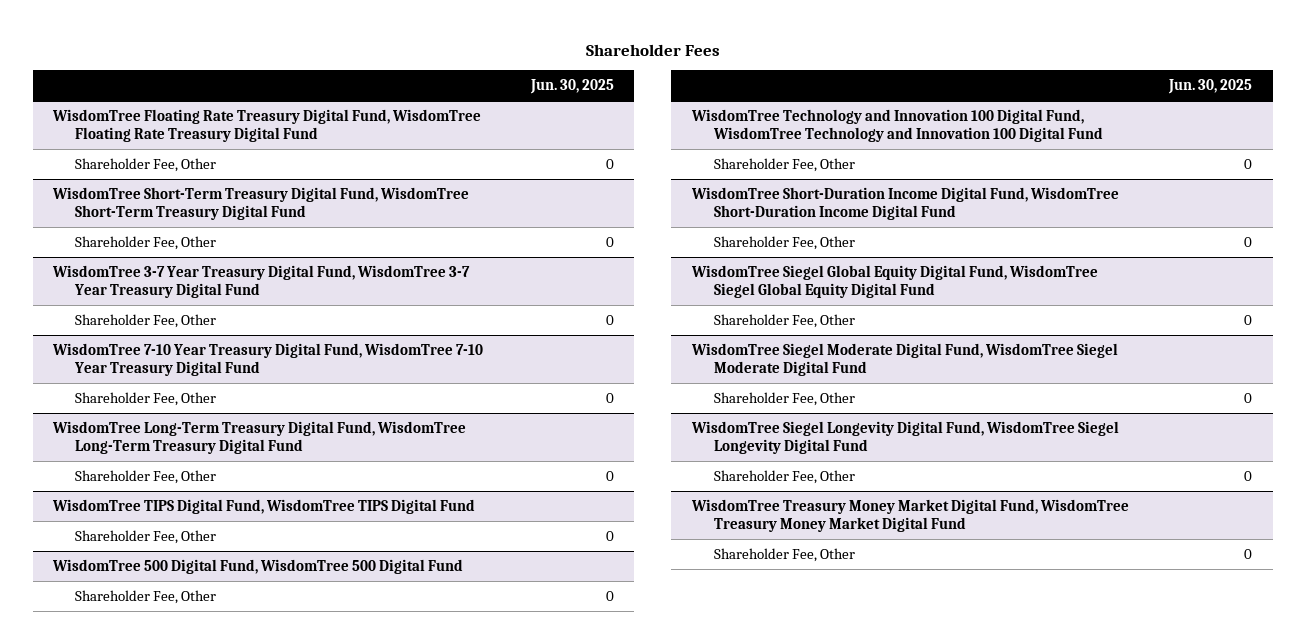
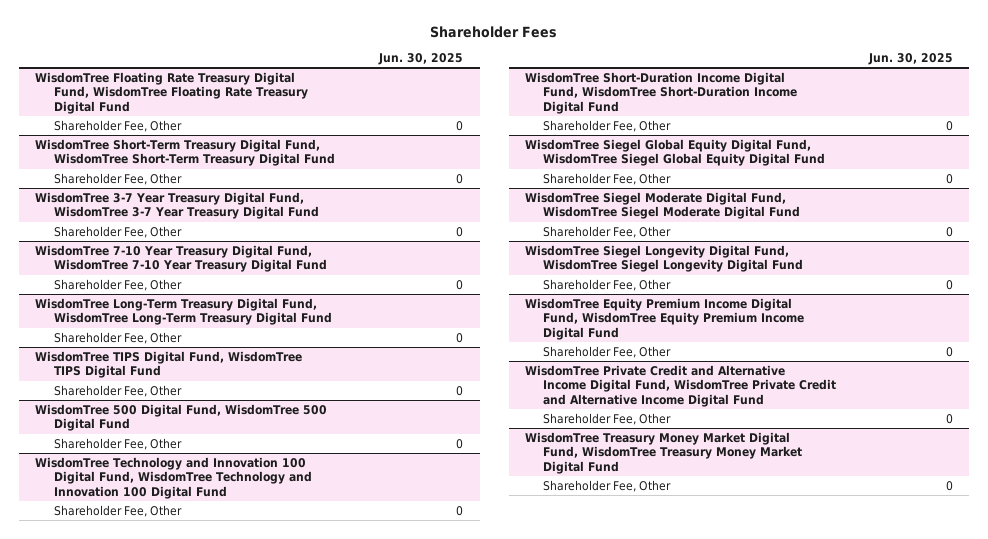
+ WisdomTree Equity Premium Income Digital Fund, WisdomTree Equity Premium Income Digital Fund
+ Shareholder Fee, Other | 0
+ WisdomTree Private Credit and Alternative Income Digital Fund, WisdomTree Private Credit and Alternative Income Digital Fund
+ Shareholder Fee, Other | 0

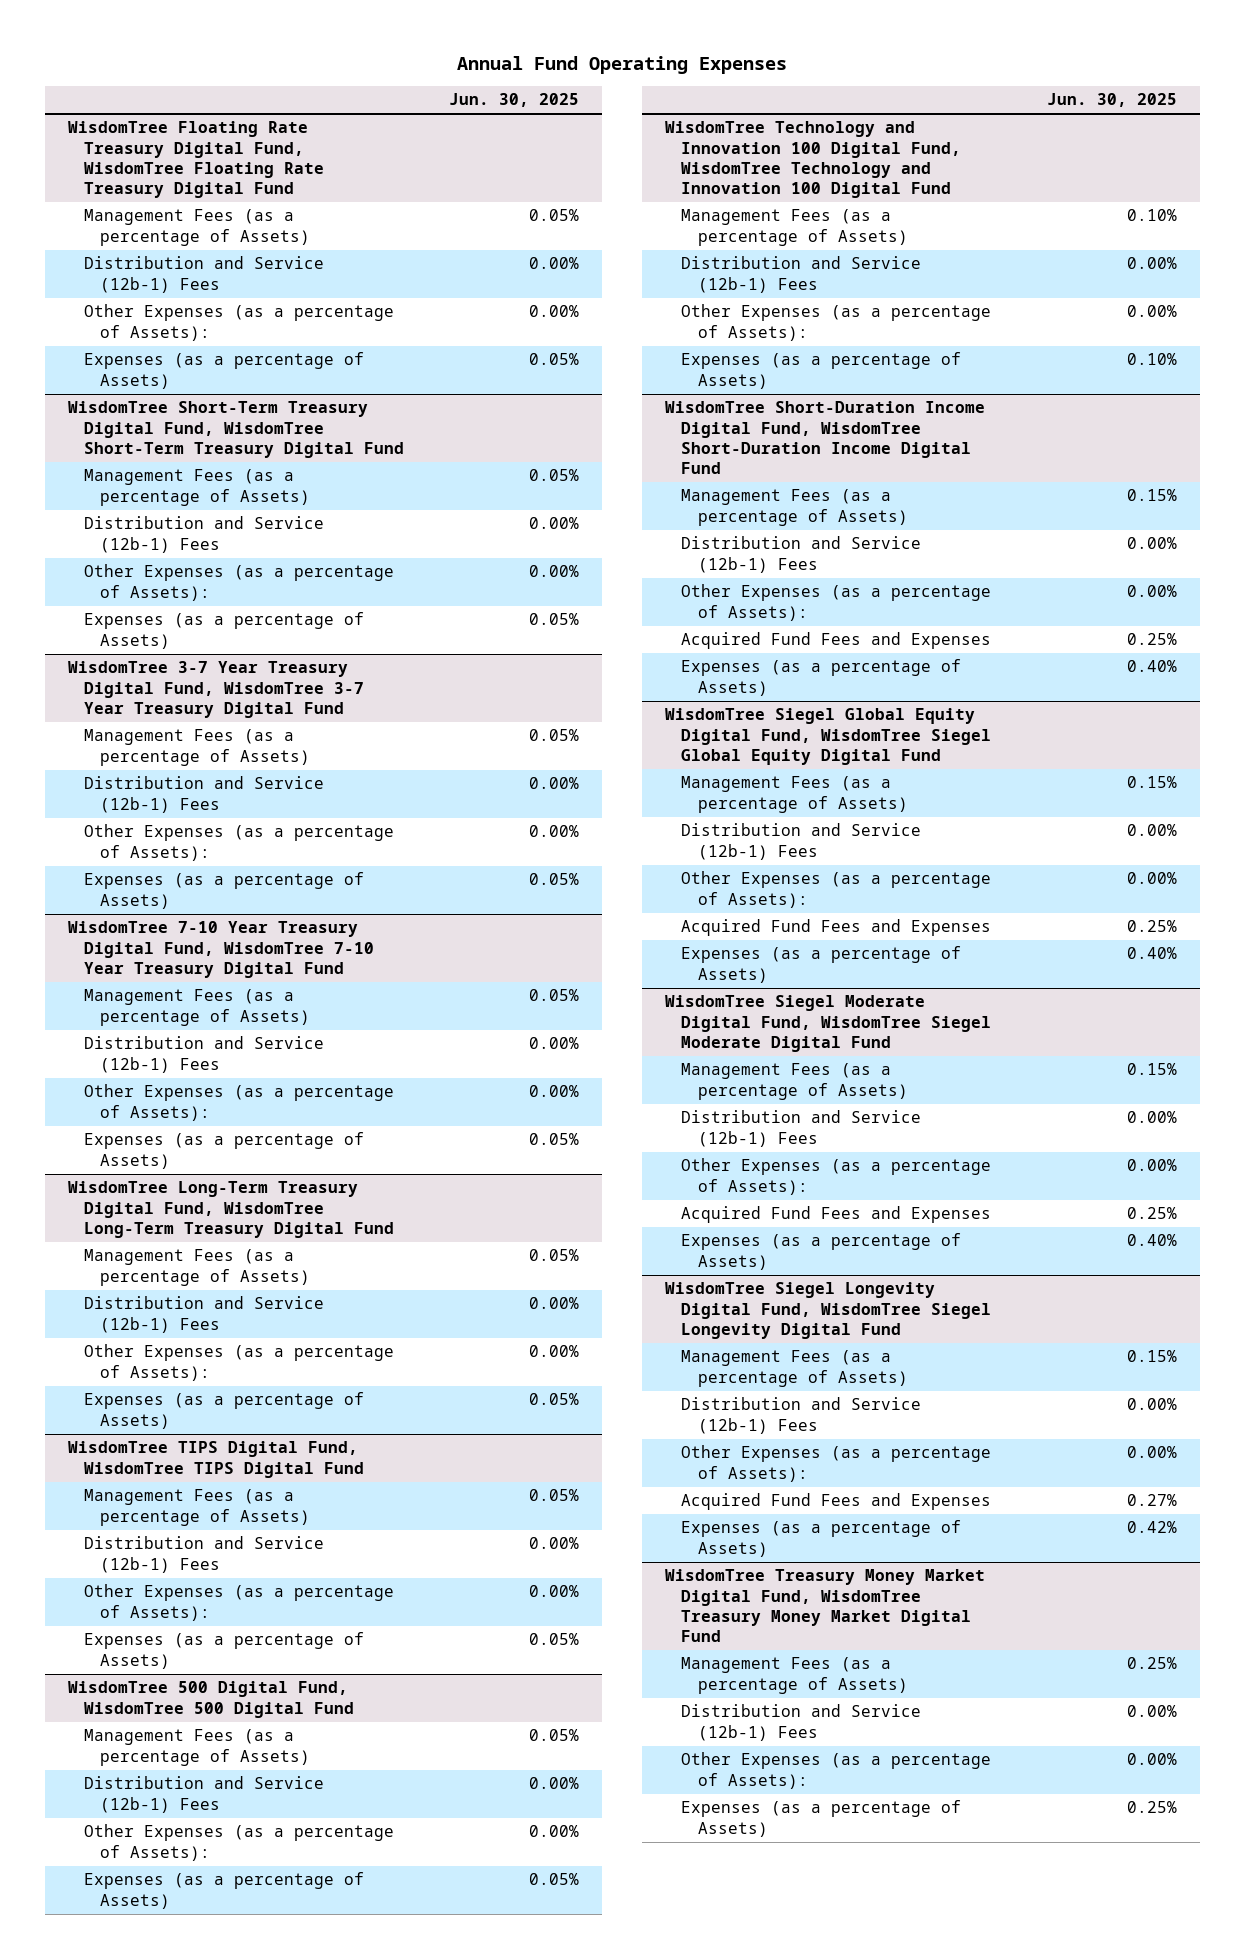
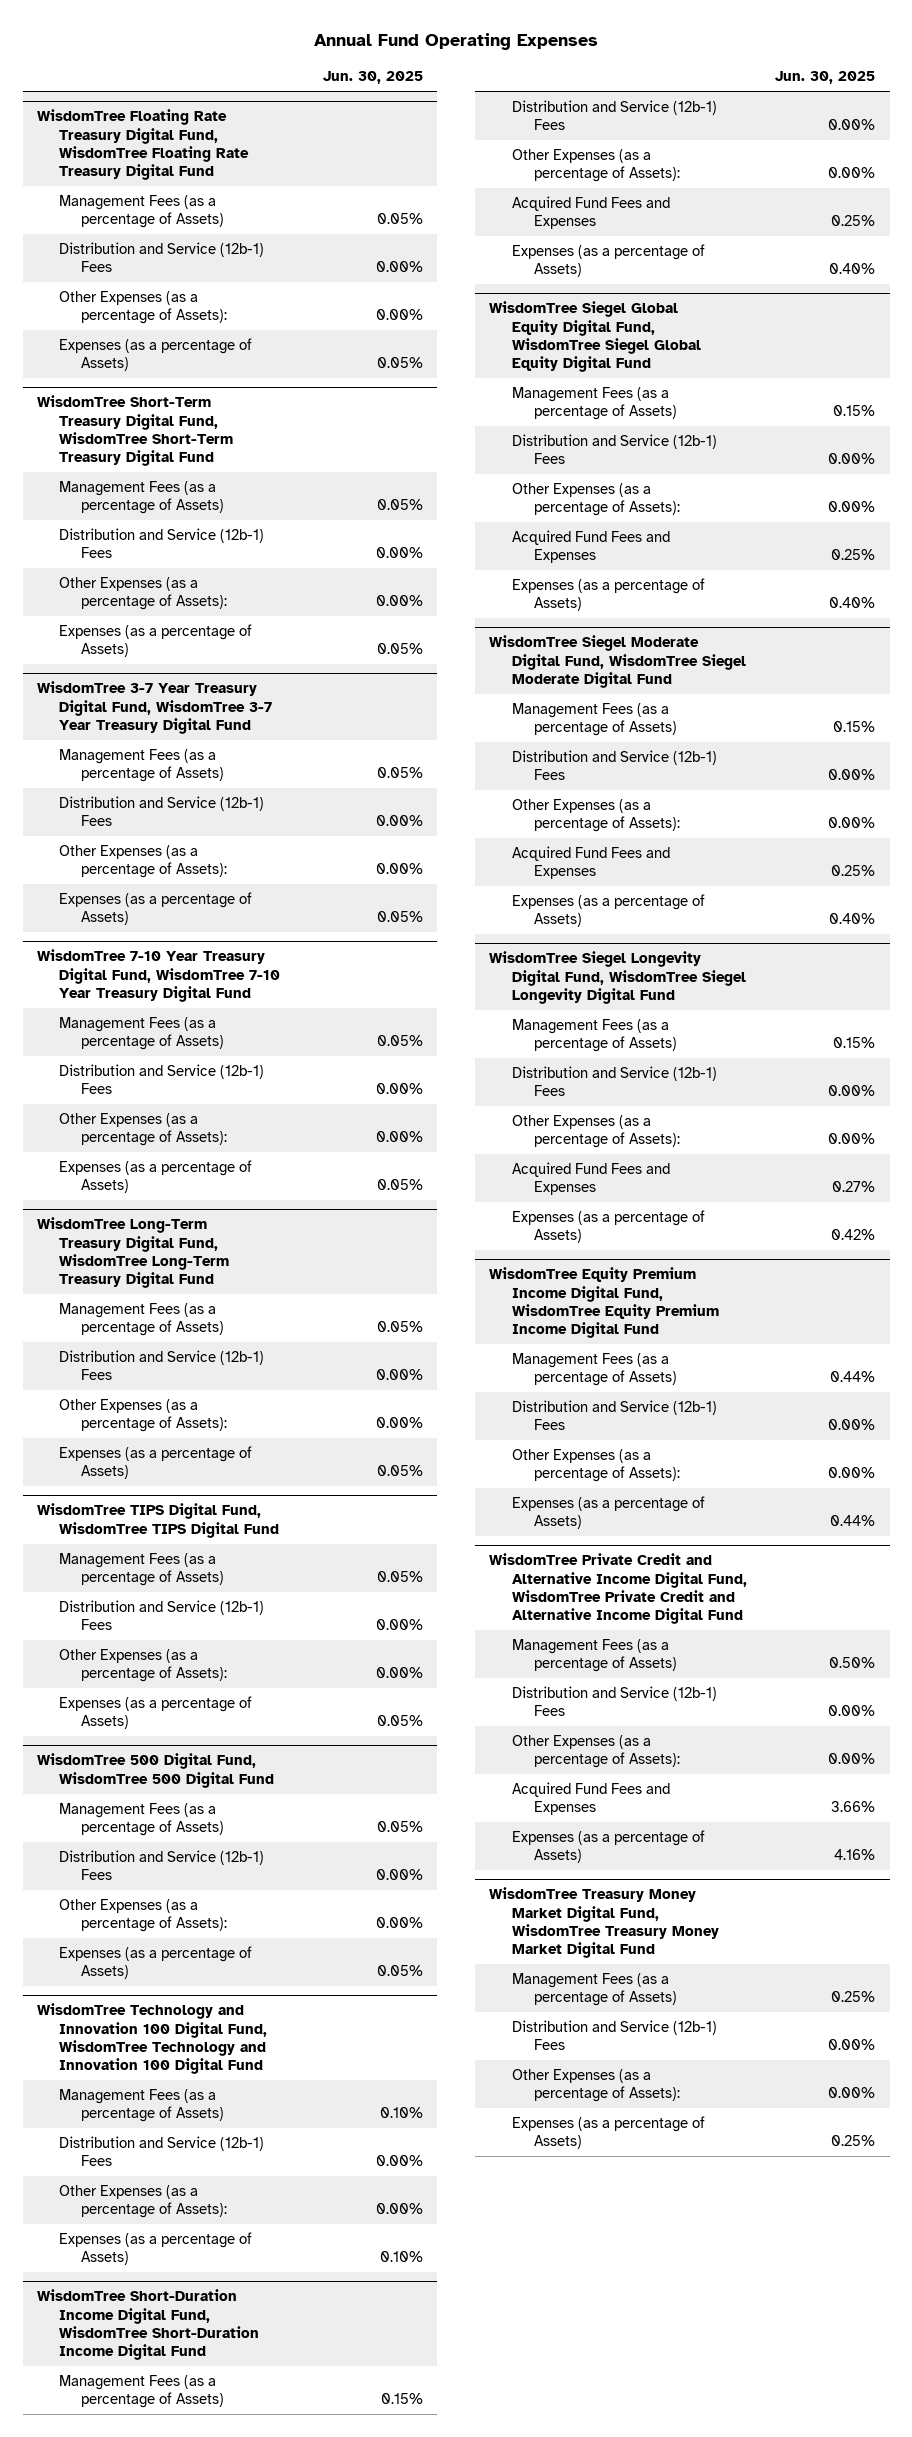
+ WisdomTree Equity Premium Income Digital Fund, WisdomTree Equity Premium Income Digital Fund
+ Management Fees (as a percentage of Assets) | 0.44%
+ Distribution and Service (12b-1) Fees | 0.00%
+ Other Expenses (as a percentage of Assets): | 0.00%
+ Expenses (as a percentage of Assets) | 0.44%
+ WisdomTree Private Credit and Alternative Income Digital Fund, WisdomTree Private Credit and Alternative Income Digital Fund
+ Management Fees (as a percentage of Assets) | 0.50%
+ Distribution and Service (12b-1) Fees | 0.00%
+ Other Expenses (as a percentage of Assets): | 0.00%
+ Acquired Fund Fees and Expenses | 3.66%
+ Expenses (as a percentage of Assets) | 4.16%

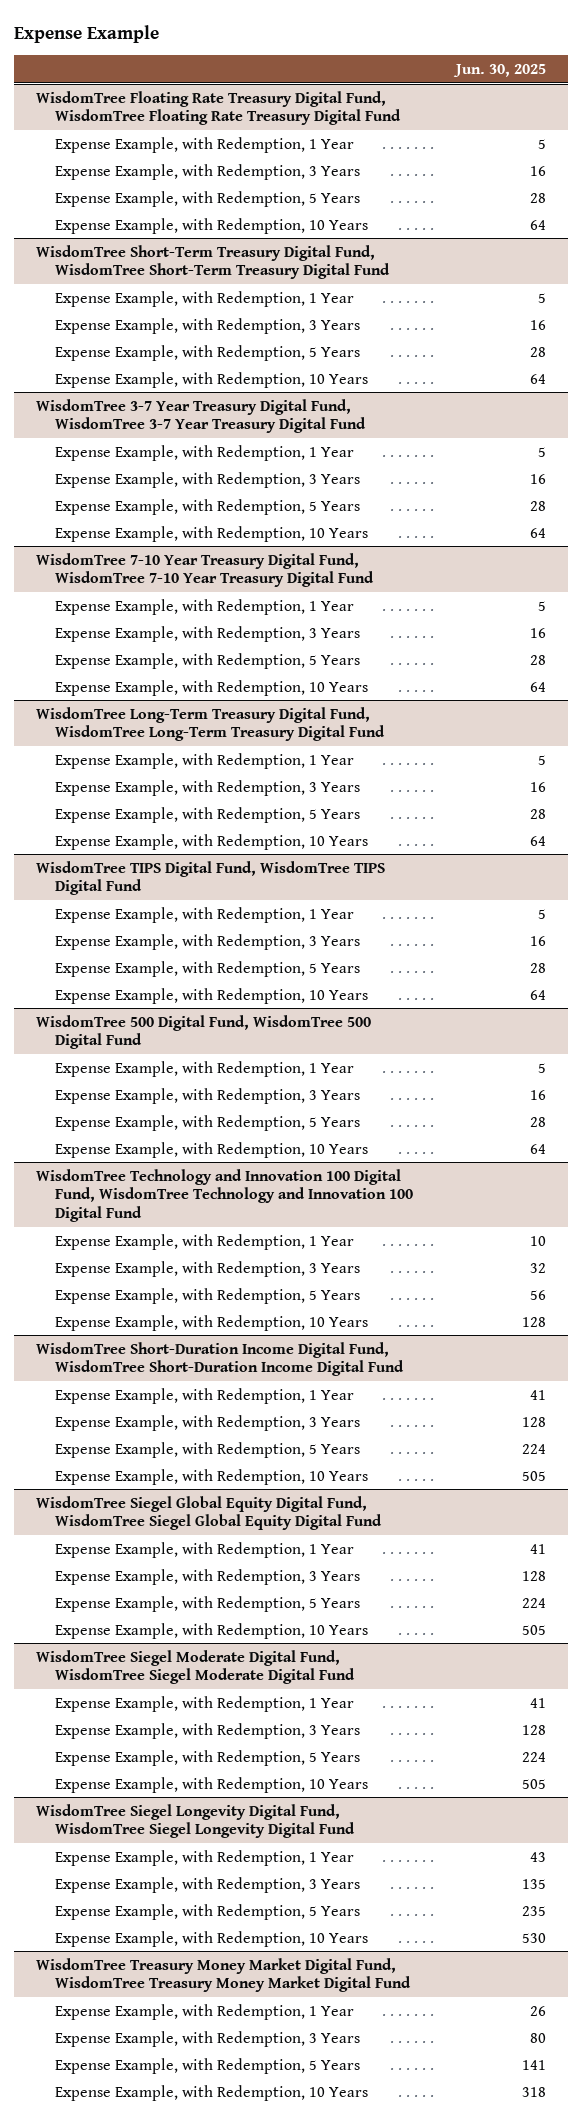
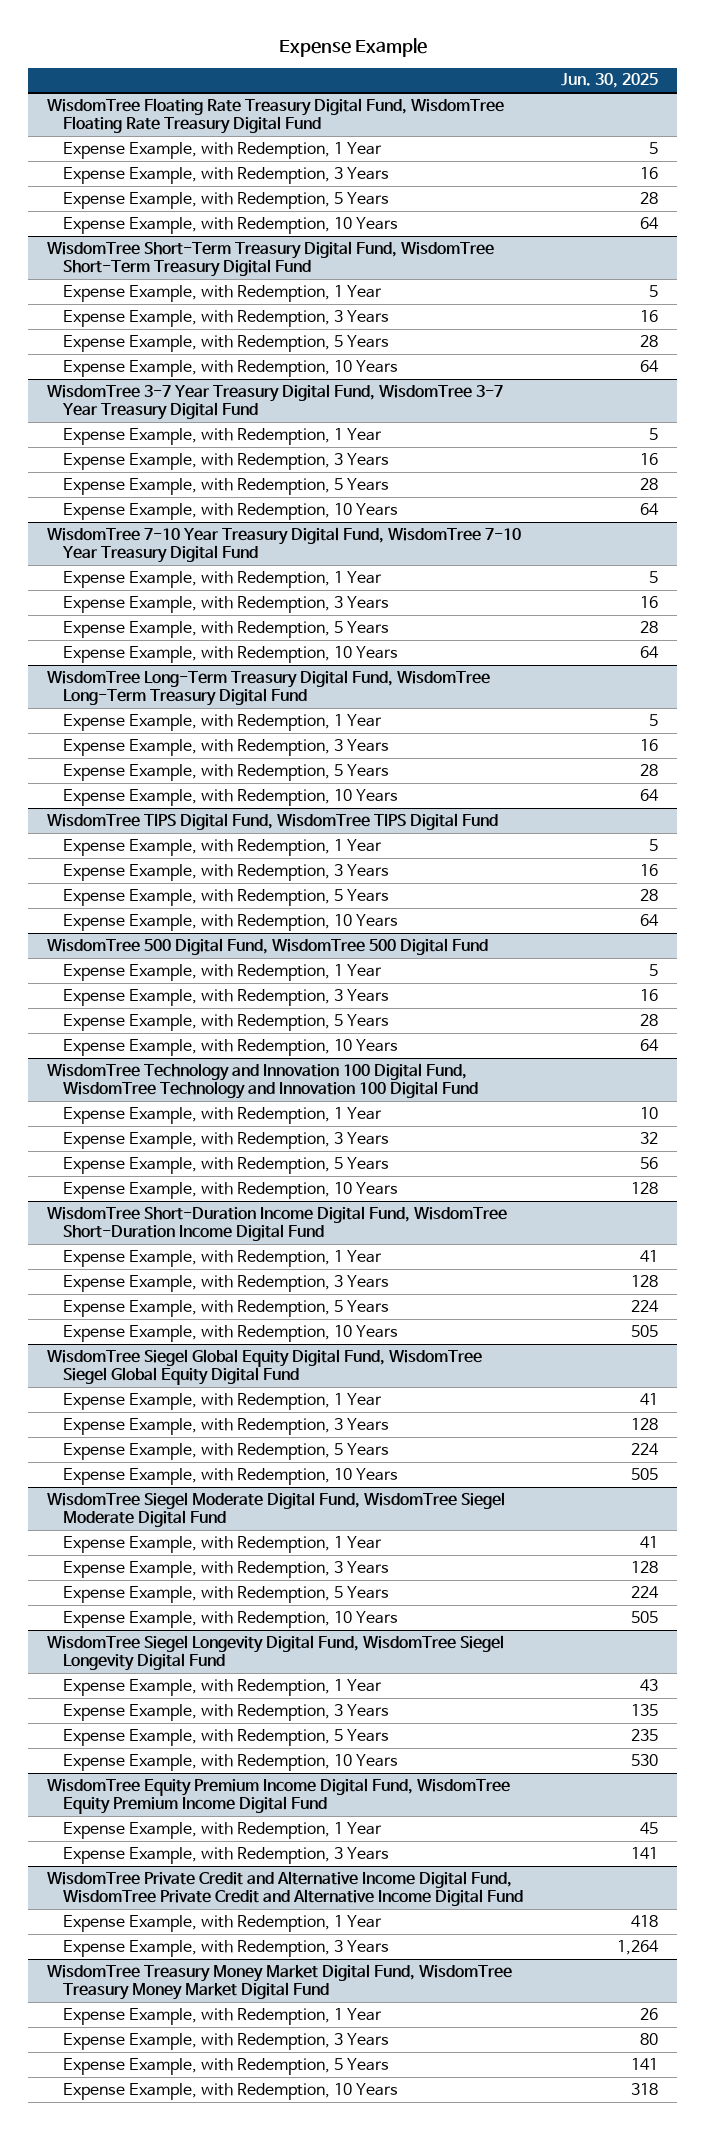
+ WisdomTree Equity Premium Income Digital Fund, WisdomTree Equity Premium Income Digital Fund
+ Expense Example, with Redemption, 1 Year | 45
+ Expense Example, with Redemption, 3 Years | 141
+ WisdomTree Private Credit and Alternative Income Digital Fund, WisdomTree Private Credit and Alternative Income Digital Fund
+ Expense Example, with Redemption, 1 Year | 418
+ Expense Example, with Redemption, 3 Years | 1,264

